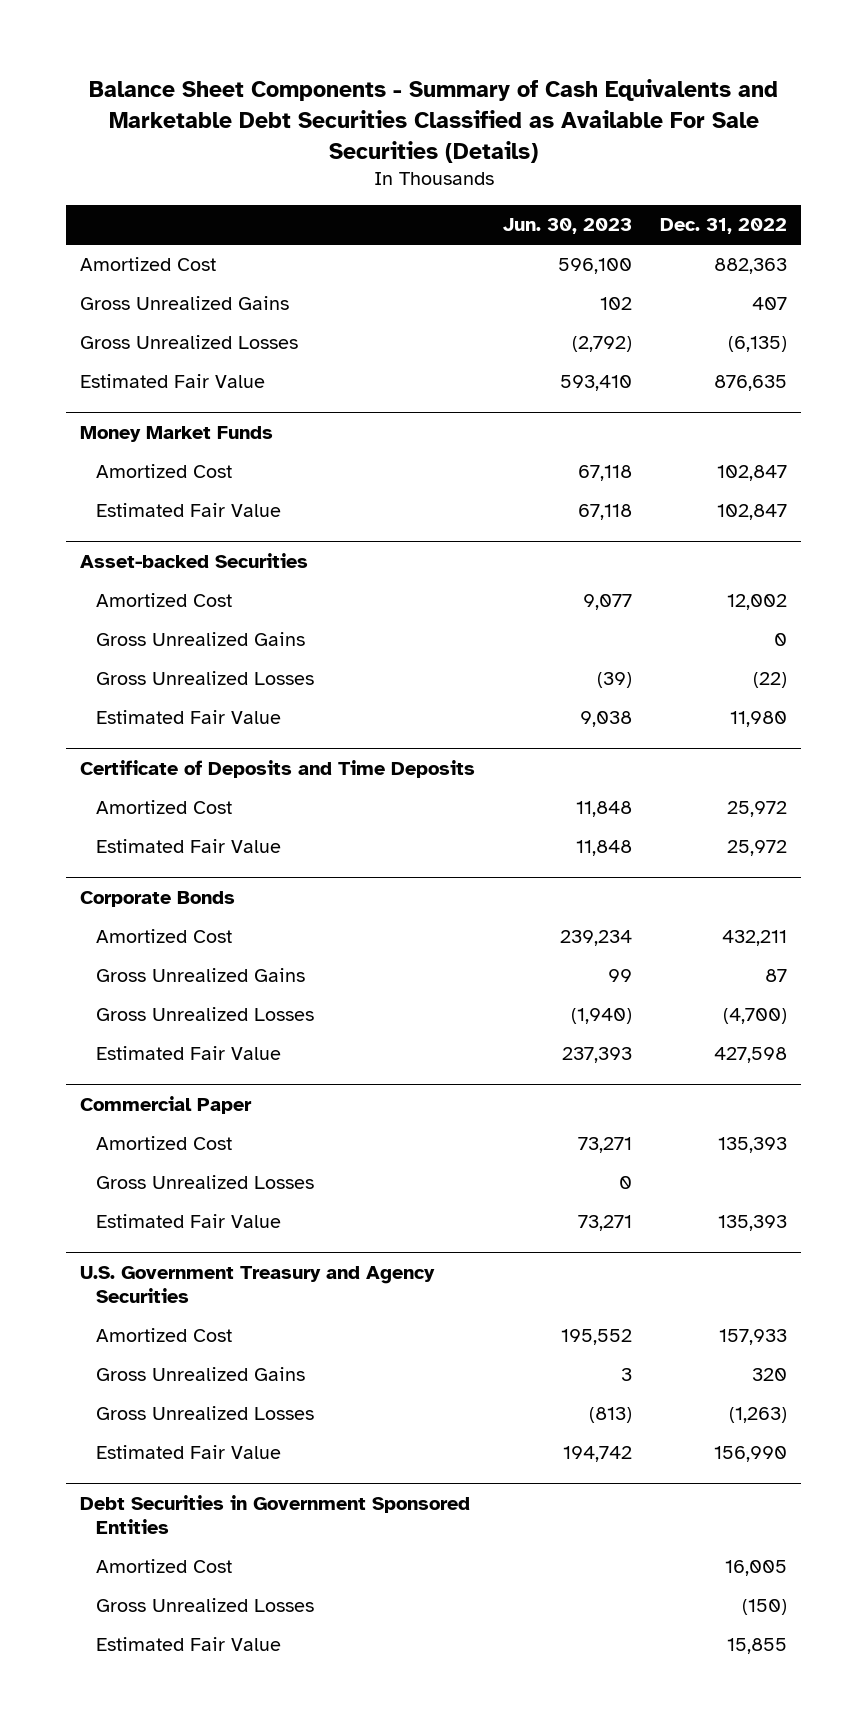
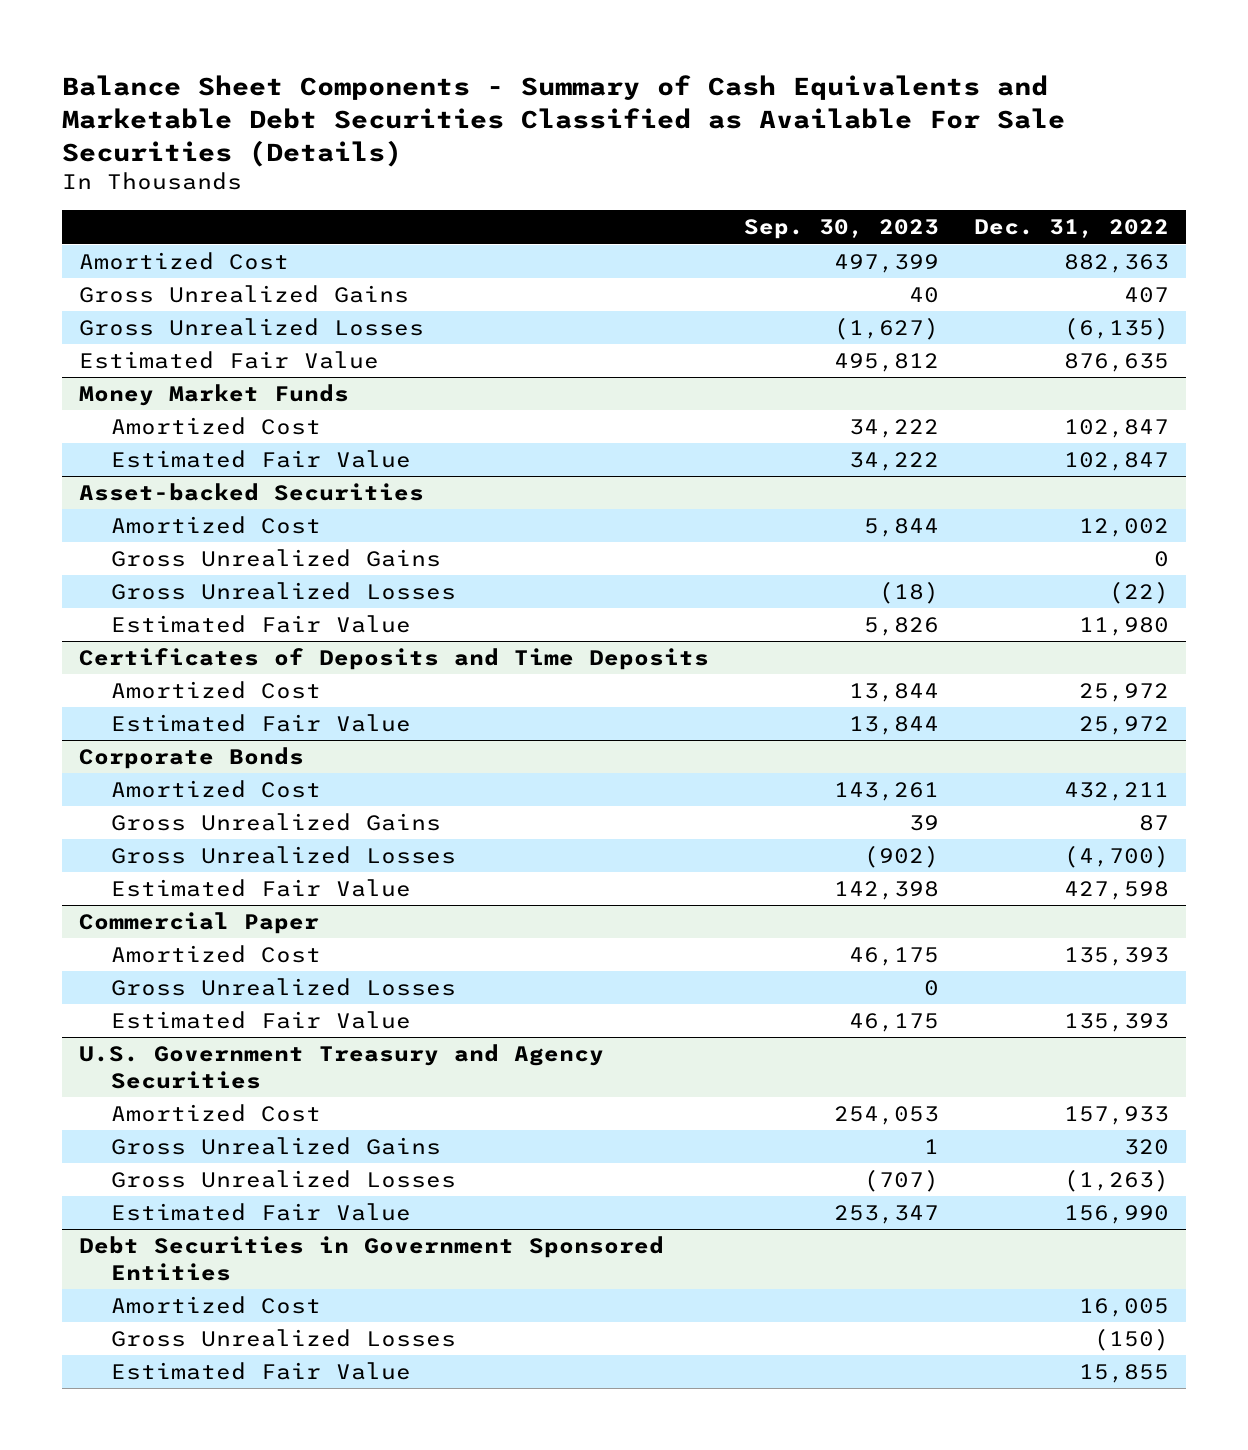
- | Jun. 30, 2023 | Dec. 31, 2022
+ | Sep. 30, 2023 | Dec. 31, 2022
- Certificate of Deposits and Time Deposits
+ Certificates of Deposits and Time Deposits

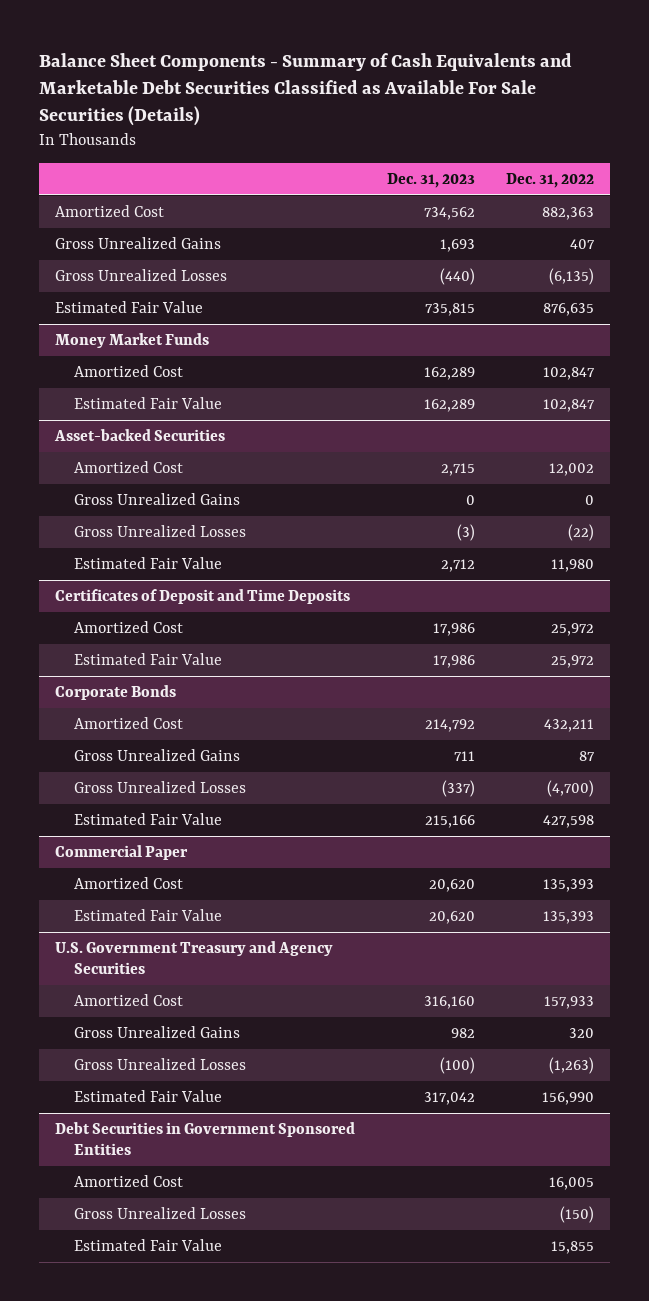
- | Sep. 30, 2023 | Dec. 31, 2022
+ | Dec. 31, 2023 | Dec. 31, 2022
- Certificates of Deposits and Time Deposits
+ Certificates of Deposit and Time Deposits
@ Commercial Paper
- Gross Unrealized Losses | 0 |

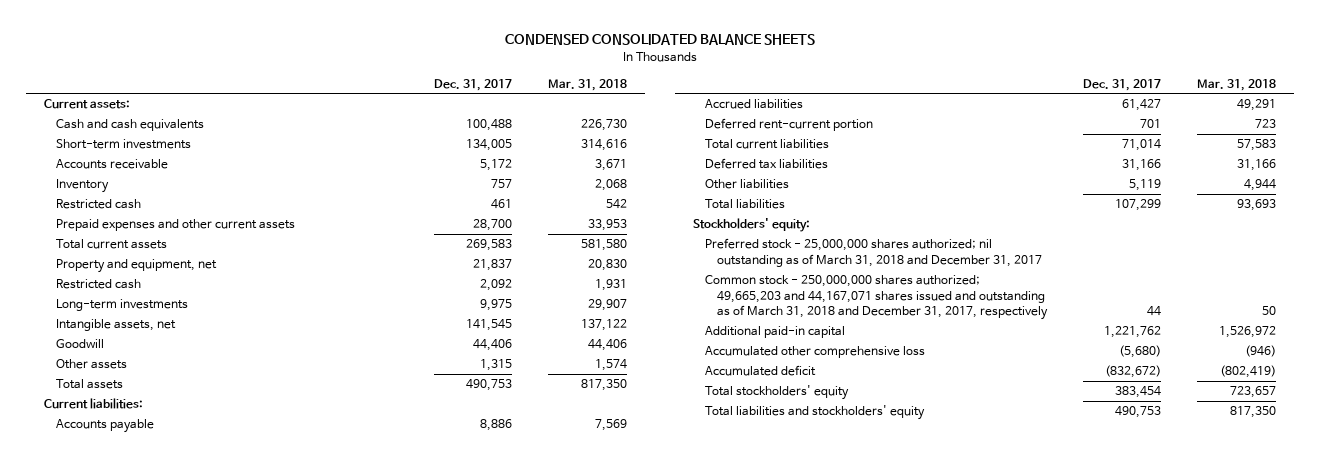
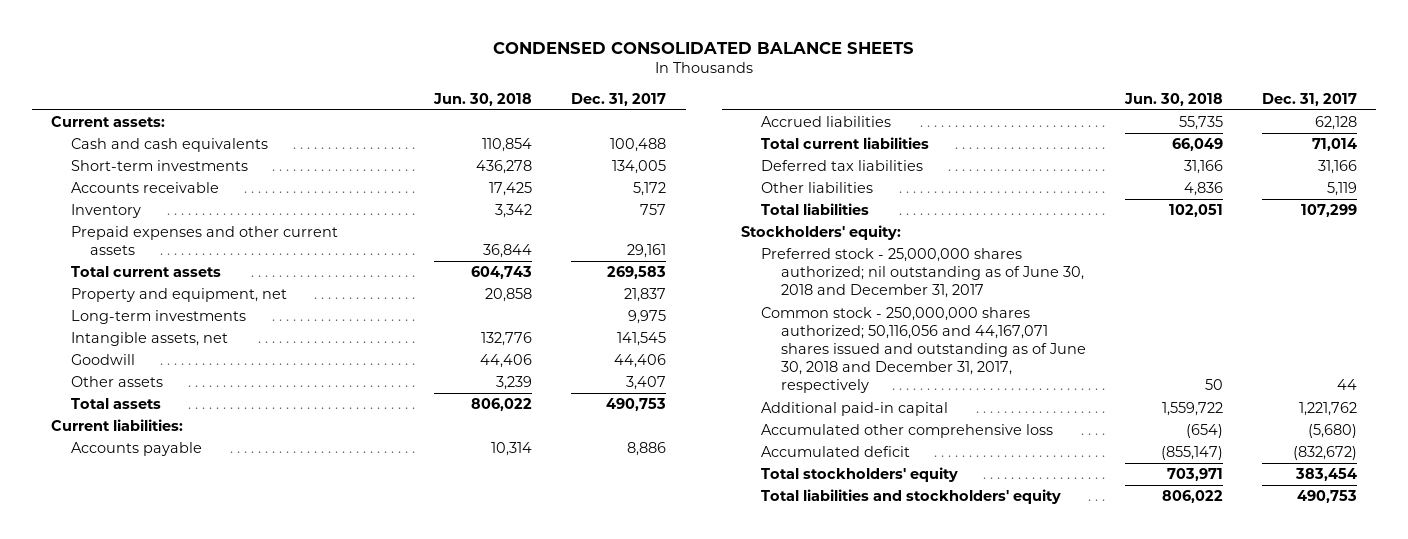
- | Dec. 31, 2017 | Mar. 31, 2018
+ | Jun. 30, 2018 | Dec. 31, 2017
- Restricted cash | 461 | 542
- Prepaid expenses and other current assets | 28,700 | 33,953
+ Prepaid expenses and other current assets | 36,844 | 29,161
- Restricted cash | 2,092 | 1,931
- Other assets | 1,315 | 1,574
+ Other assets | 3,239 | 3,407
- Accrued liabilities | 61,427 | 49,291
- Deferred rent-current portion | 701 | 723
+ Accrued liabilities | 55,735 | 62,128
- Preferred stock - 25,000,000 shares authorized; nil outstanding as of March 31, 2018 and December 31, 2017
- Common stock - 250,000,000 shares authorized; 49,665,203 and 44,167,071 shares issued and outstanding as of March 31, 2018 and December 31, 2017, respectively | 44 | 50
+ Preferred stock - 25,000,000 shares authorized; nil outstanding as of June 30, 2018 and December 31, 2017
+ Common stock - 250,000,000 shares authorized; 50,116,056 and 44,167,071 shares issued and outstanding as of June 30, 2018 and December 31, 2017, respectively | 50 | 44

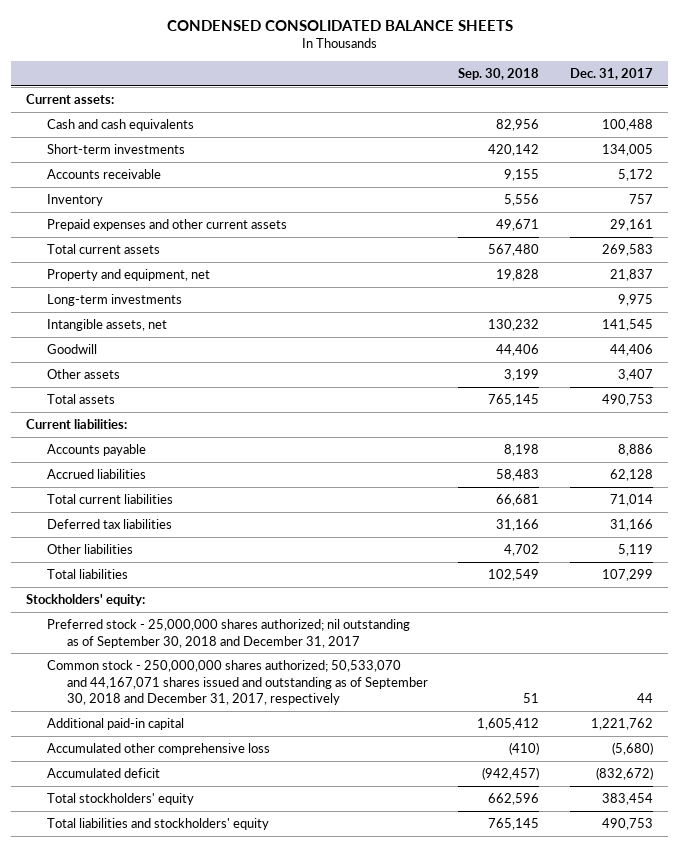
- | Jun. 30, 2018 | Dec. 31, 2017
+ | Sep. 30, 2018 | Dec. 31, 2017
- Preferred stock - 25,000,000 shares authorized; nil outstanding as of June 30, 2018 and December 31, 2017
- Common stock - 250,000,000 shares authorized; 50,116,056 and 44,167,071 shares issued and outstanding as of June 30, 2018 and December 31, 2017, respectively | 50 | 44
+ Preferred stock - 25,000,000 shares authorized; nil outstanding as of September 30, 2018 and December 31, 2017
+ Common stock - 250,000,000 shares authorized; 50,533,070 and 44,167,071 shares issued and outstanding as of September 30, 2018 and December 31, 2017, respectively | 51 | 44

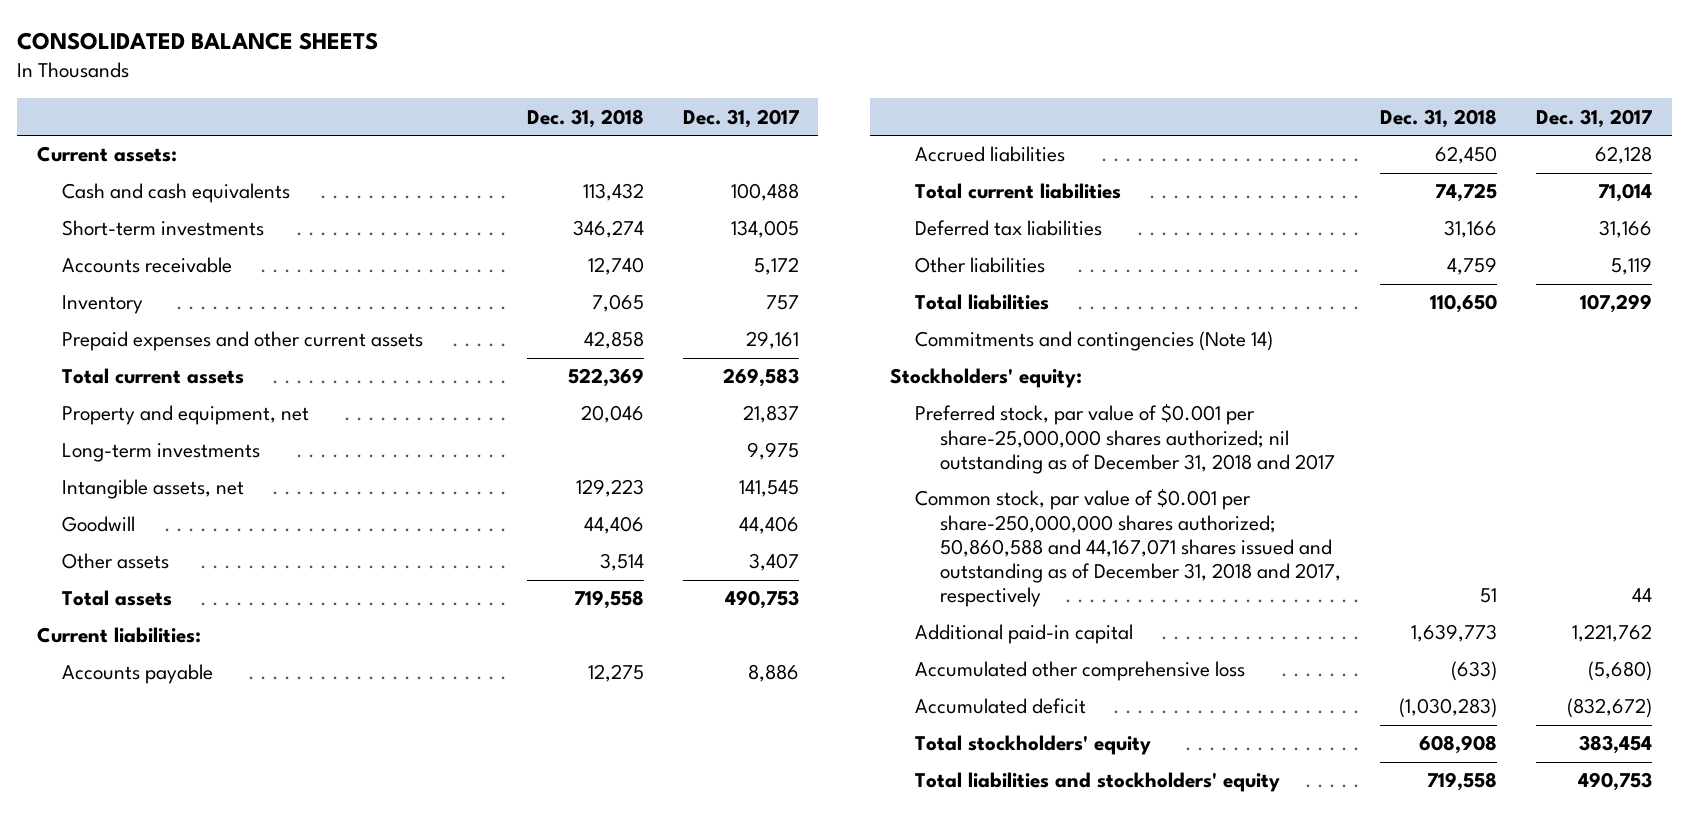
- CONDENSED CONSOLIDATED BALANCE SHEETS
+ CONSOLIDATED BALANCE SHEETS
- | Sep. 30, 2018 | Dec. 31, 2017
+ | Dec. 31, 2018 | Dec. 31, 2017
+ Commitments and contingencies (Note 14)
- Preferred stock - 25,000,000 shares authorized; nil outstanding as of September 30, 2018 and December 31, 2017
- Common stock - 250,000,000 shares authorized; 50,533,070 and 44,167,071 shares issued and outstanding as of September 30, 2018 and December 31, 2017, respectively | 51 | 44
+ Preferred stock, par value of $0.001 per share-25,000,000 shares authorized; nil outstanding as of December 31, 2018 and 2017
+ Common stock, par value of $0.001 per share-250,000,000 shares authorized; 50,860,588 and 44,167,071 shares issued and outstanding as of December 31, 2018 and 2017, respectively | 51 | 44

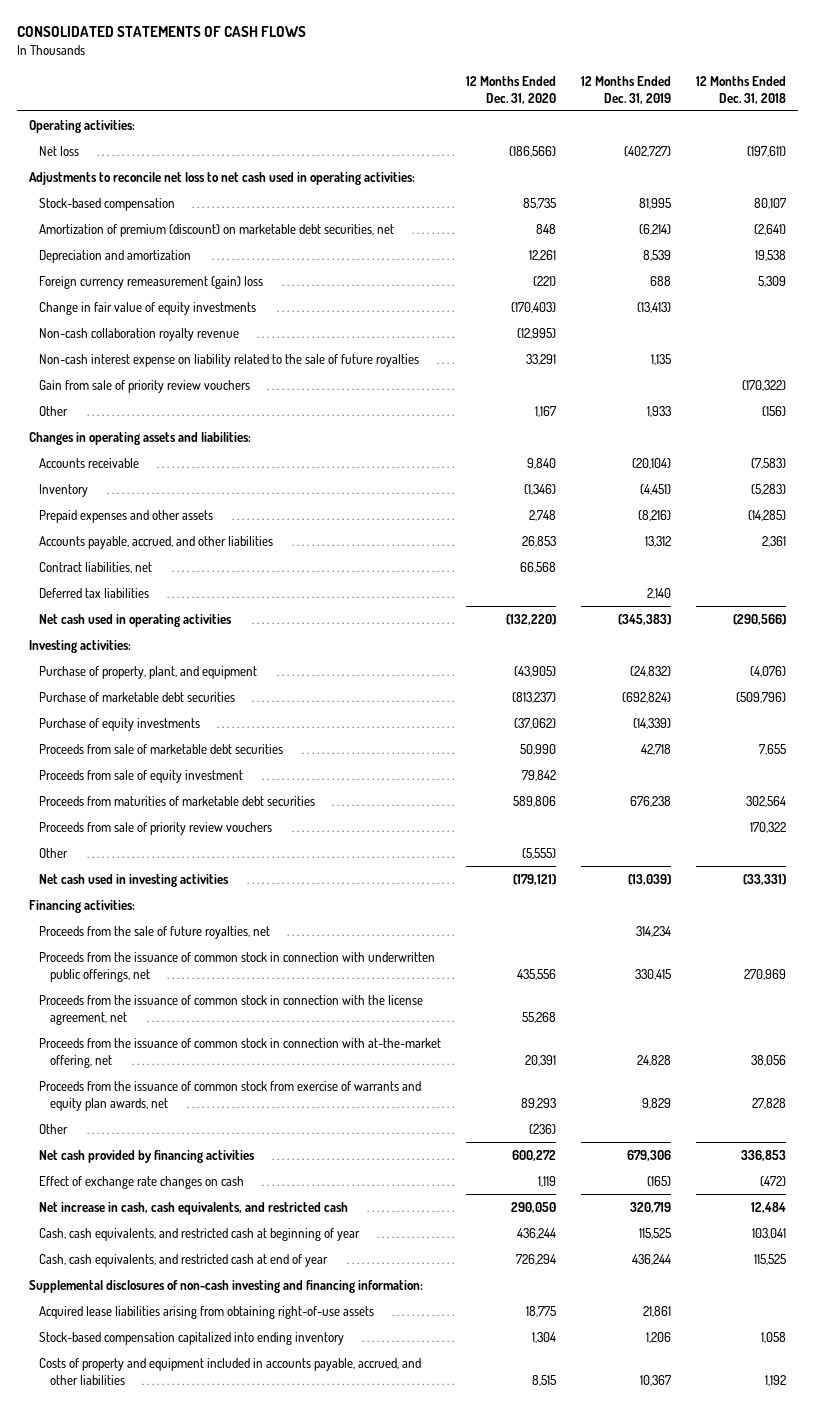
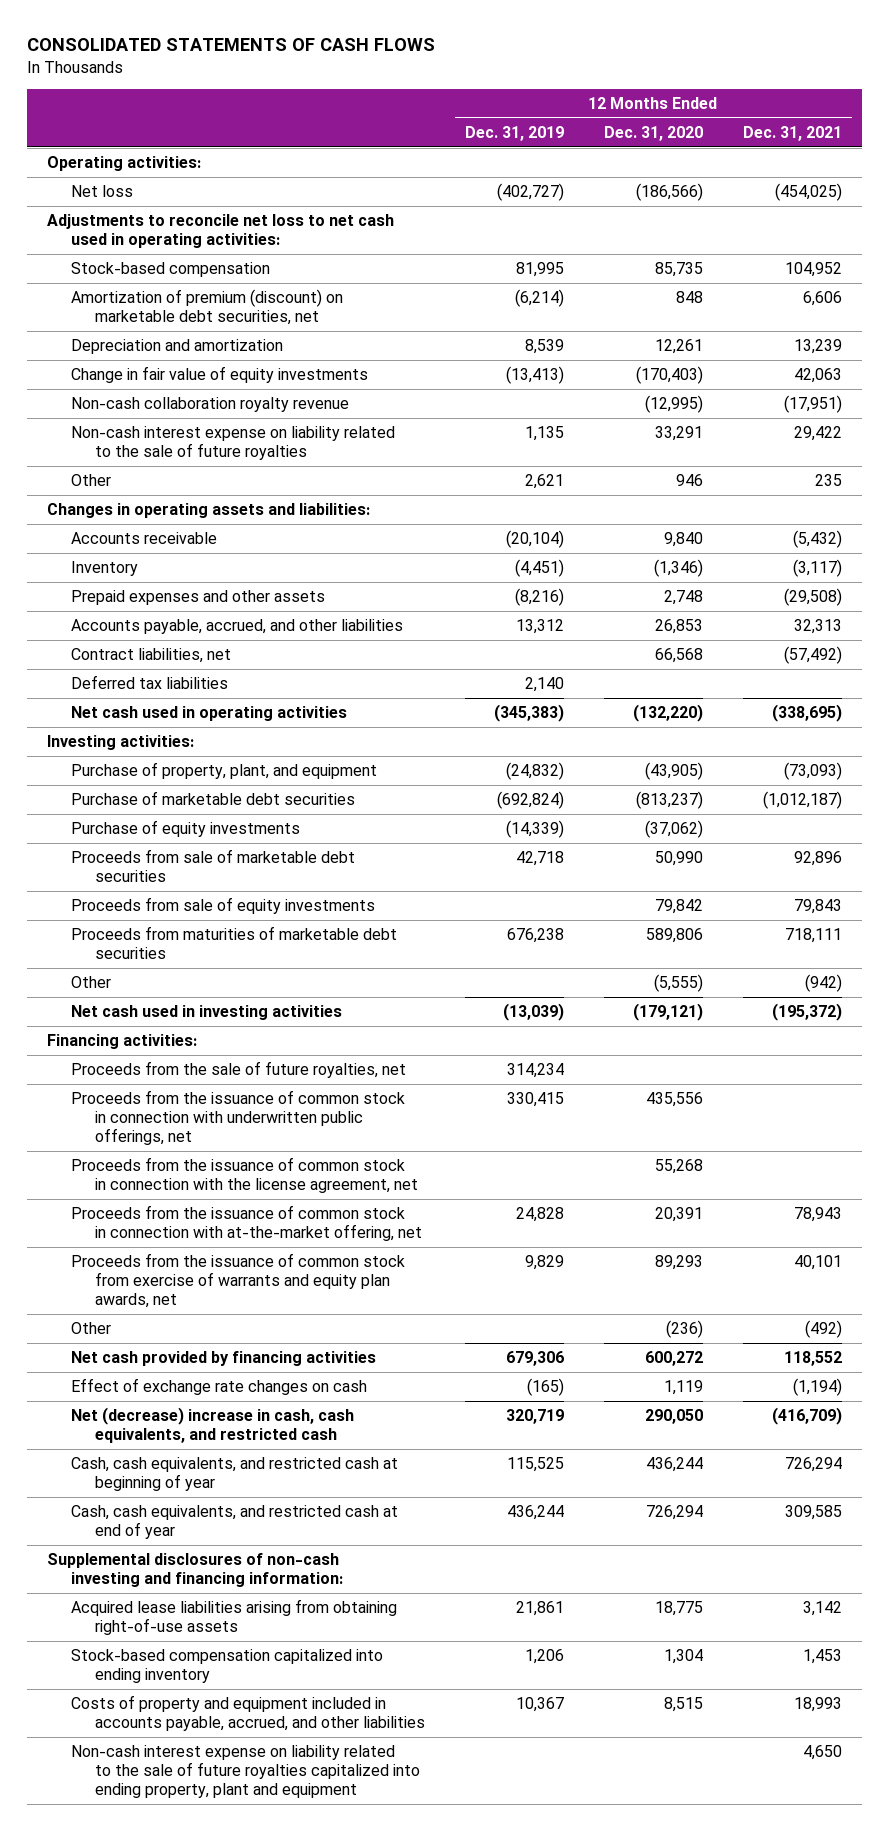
- | 12 Months Ended Dec. 31, 2020 | 12 Months Ended Dec. 31, 2019 | 12 Months Ended Dec. 31, 2018
+ | 12 Months Ended Dec. 31, 2019 | 12 Months Ended Dec. 31, 2020 | 12 Months Ended Dec. 31, 2021
- Foreign currency remeasurement (gain) loss | (221) | 688 | 5,309
- Gain from sale of priority review vouchers | | | (170,322)
- Other | 1,167 | 1,933 | (156)
+ Other | 2,621 | 946 | 235
- Proceeds from sale of equity investment | 79,842 | |
+ Proceeds from sale of equity investments | | 79,842 | 79,843
- Proceeds from sale of priority review vouchers | | | 170,322
- Net increase in cash, cash equivalents, and restricted cash | 290,050 | 320,719 | 12,484
+ Net (decrease) increase in cash, cash equivalents, and restricted cash | 320,719 | 290,050 | (416,709)
+ Non-cash interest expense on liability related to the sale of future royalties capitalized into ending property, plant and equipment | | | 4,650

